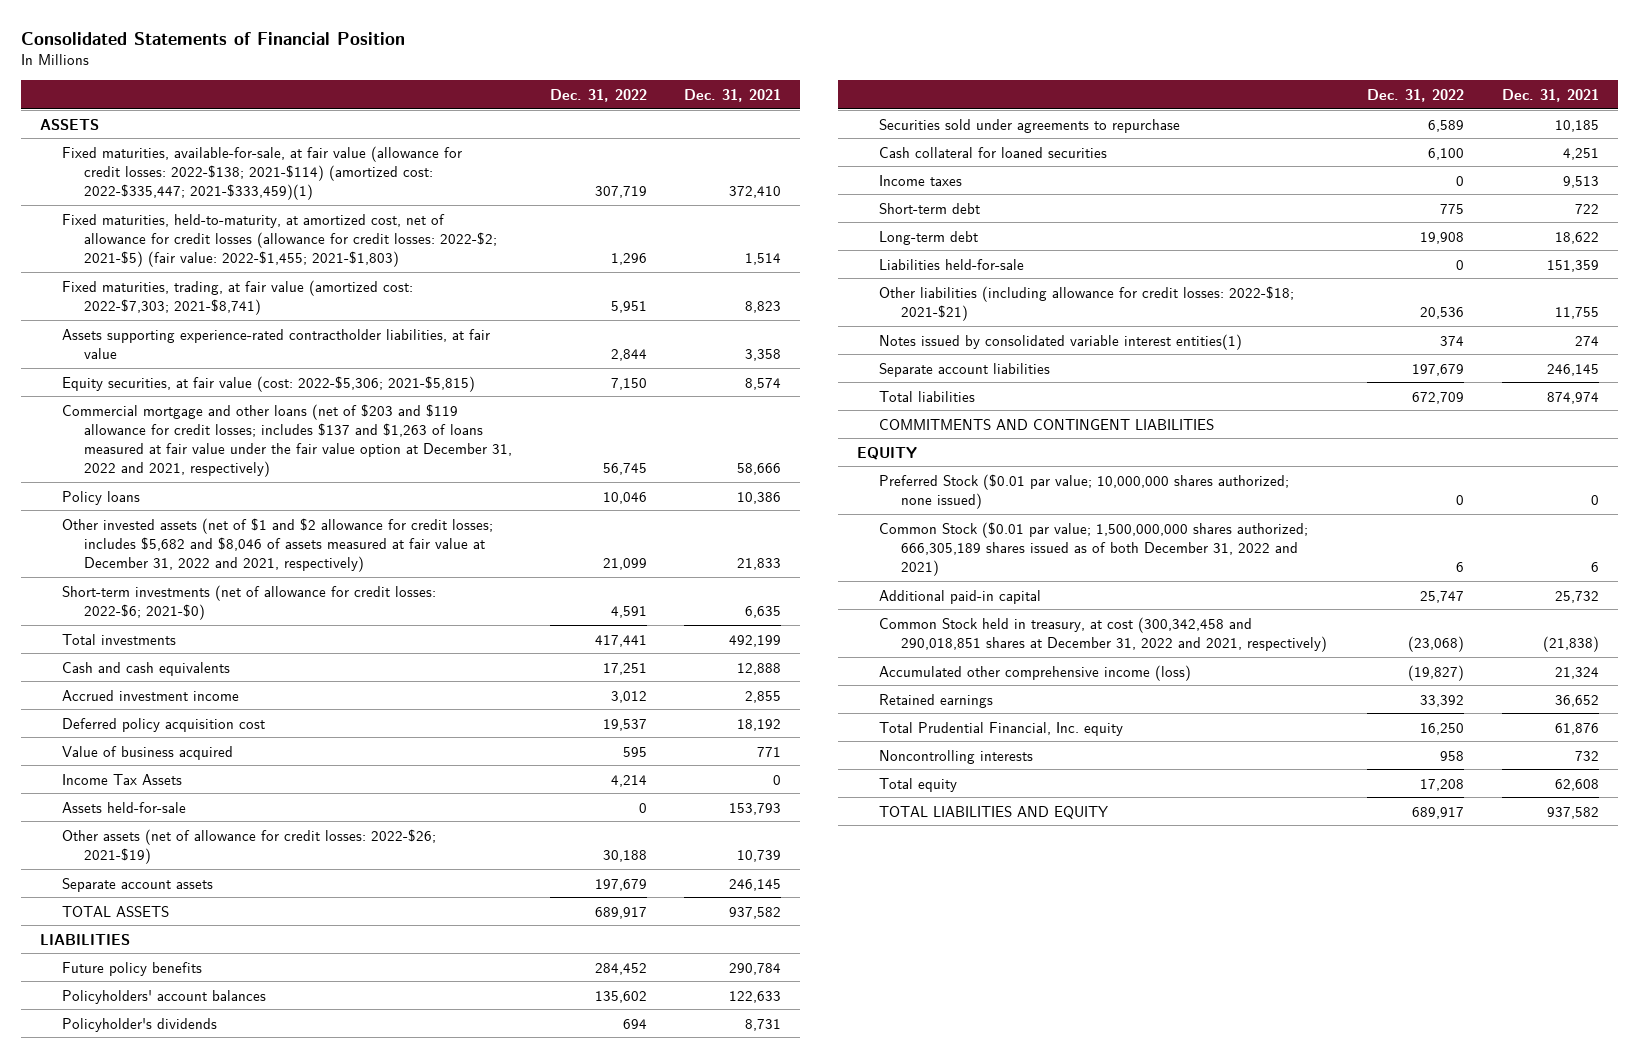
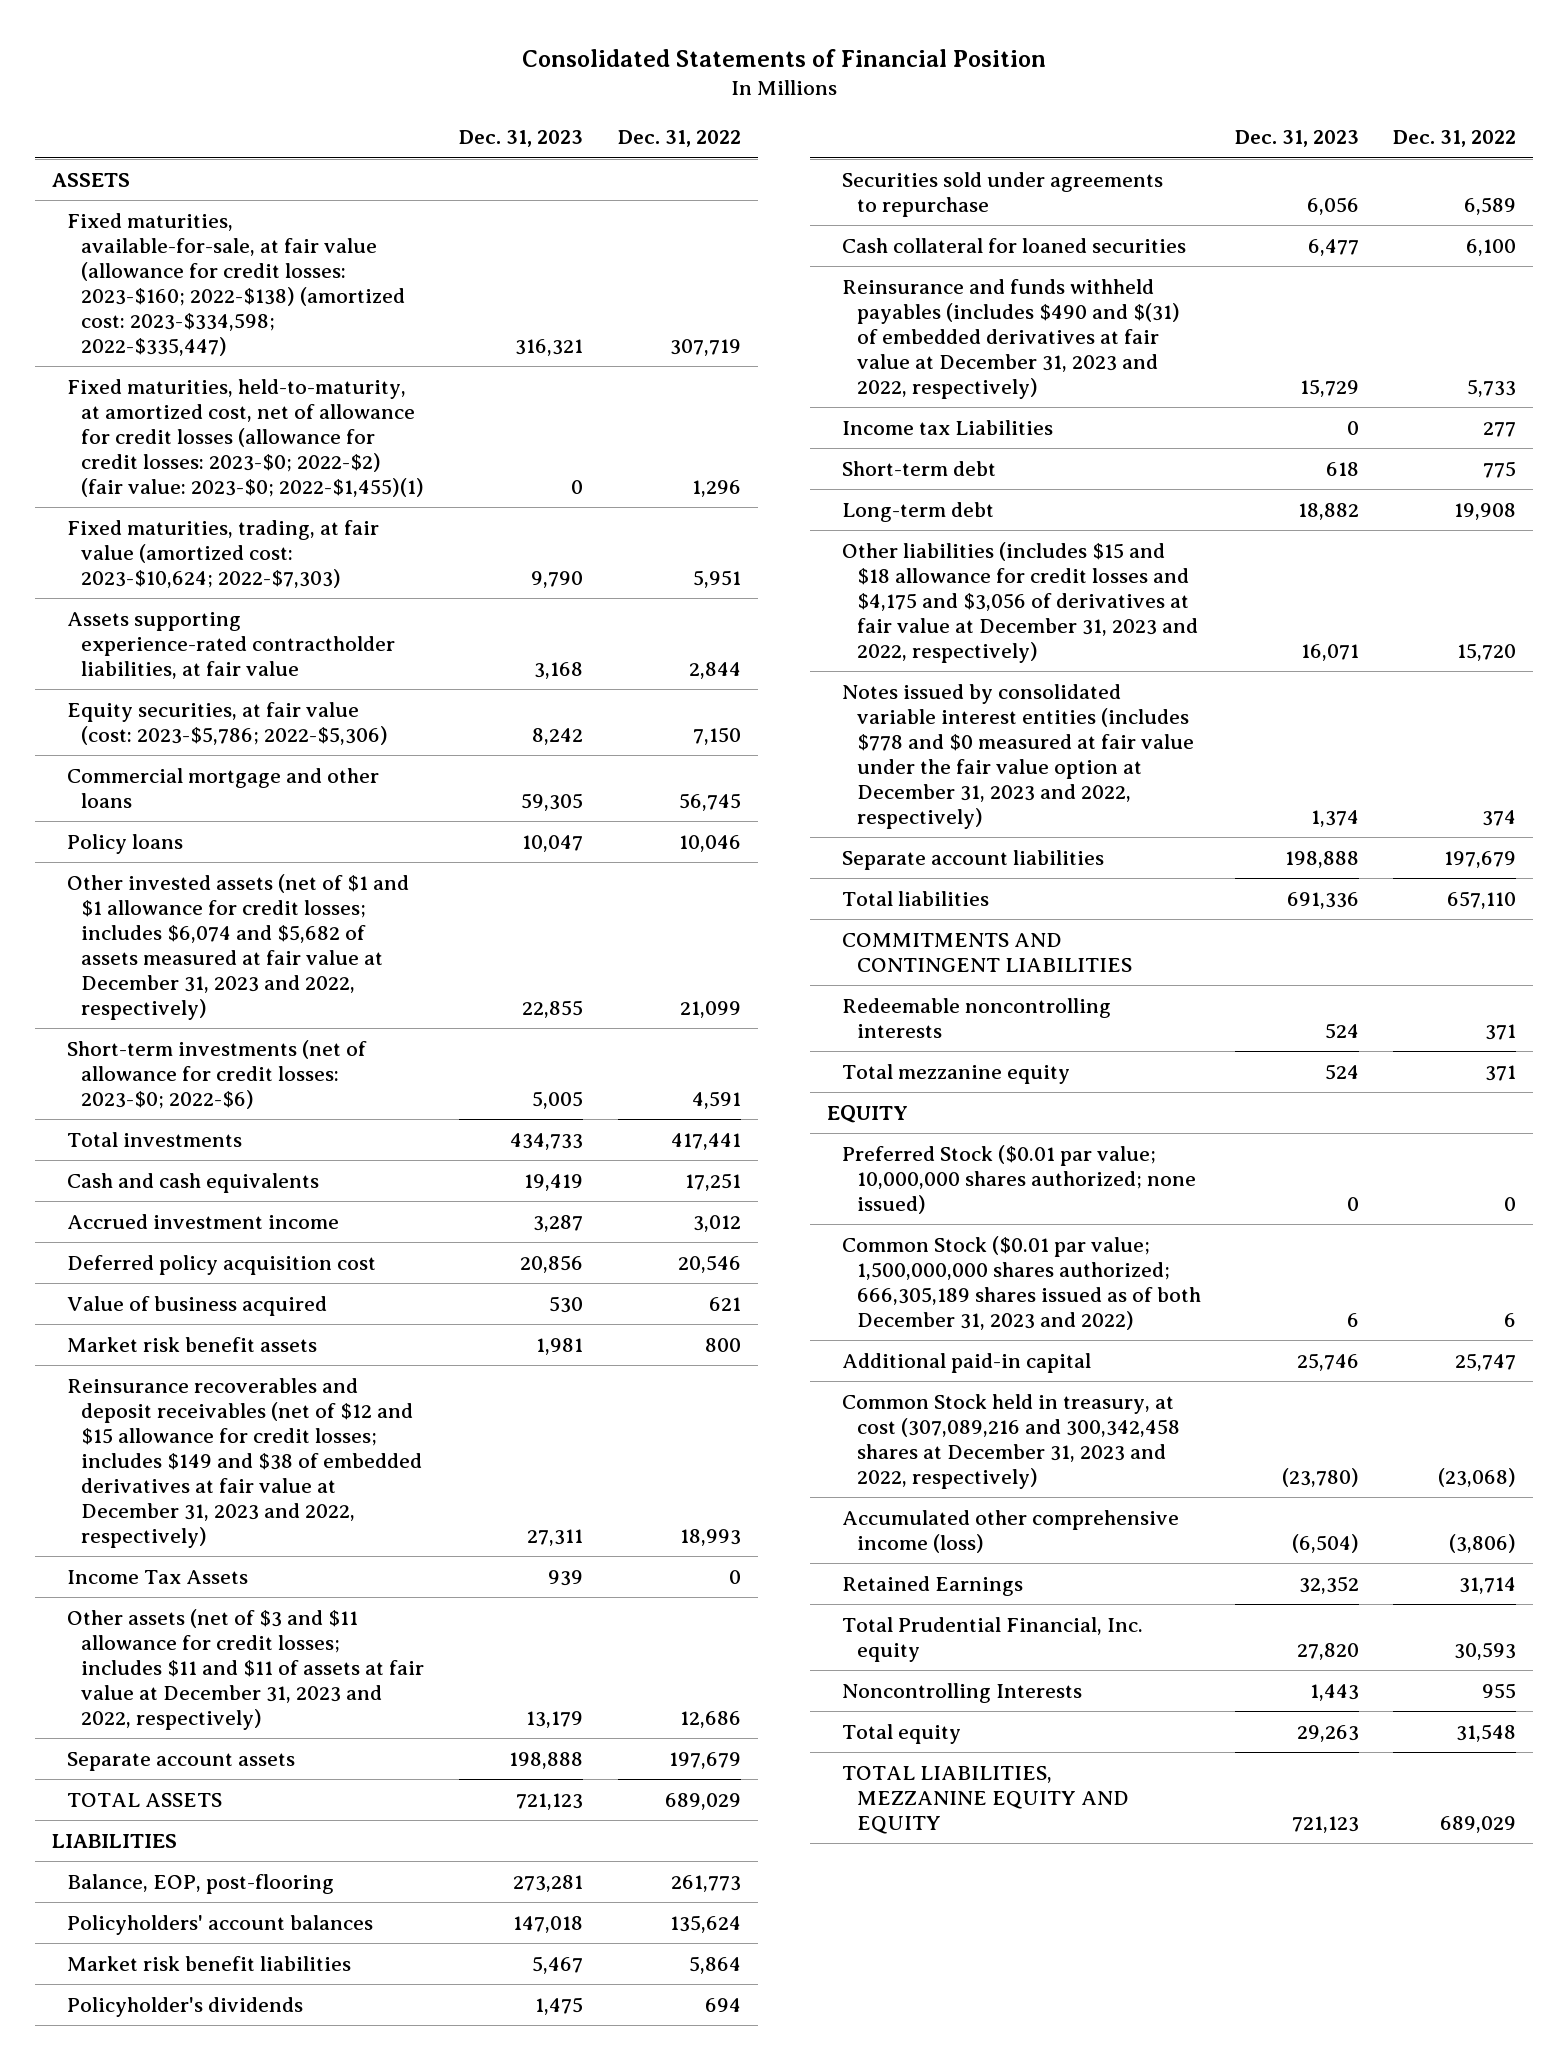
- | Dec. 31, 2022 | Dec. 31, 2021
+ | Dec. 31, 2023 | Dec. 31, 2022
- Fixed maturities, available-for-sale, at fair value (allowance for credit losses: 2022-$138; 2021-$114) (amortized cost: 2022-$335,447; 2021-$333,459)(1) | 307,719 | 372,410
- Fixed maturities, held-to-maturity, at amortized cost, net of allowance for credit losses (allowance for credit losses: 2022-$2; 2021-$5) (fair value: 2022-$1,455; 2021-$1,803) | 1,296 | 1,514
- Fixed maturities, trading, at fair value (amortized cost: 2022-$7,303; 2021-$8,741) | 5,951 | 8,823
+ Fixed maturities, available-for-sale, at fair value (allowance for credit losses: 2023-$160; 2022-$138) (amortized cost: 2023-$334,598; 2022-$335,447) | 316,321 | 307,719
+ Fixed maturities, held-to-maturity, at amortized cost, net of allowance for credit losses (allowance for credit losses: 2023-$0; 2022-$2) (fair value: 2023-$0; 2022-$1,455)(1) | 0 | 1,296
+ Fixed maturities, trading, at fair value (amortized cost: 2023-$10,624; 2022-$7,303) | 9,790 | 5,951
- Equity securities, at fair value (cost: 2022-$5,306; 2021-$5,815) | 7,150 | 8,574
- Commercial mortgage and other loans (net of $203 and $119 allowance for credit losses; includes $137 and $1,263 of loans measured at fair value under the fair value option at December 31, 2022 and 2021, respectively) | 56,745 | 58,666
+ Equity securities, at fair value (cost: 2023-$5,786; 2022-$5,306) | 8,242 | 7,150
+ Commercial mortgage and other loans | 59,305 | 56,745
- Other invested assets (net of $1 and $2 allowance for credit losses; includes $5,682 and $8,046 of assets measured at fair value at December 31, 2022 and 2021, respectively) | 21,099 | 21,833
- Short-term investments (net of allowance for credit losses: 2022-$6; 2021-$0) | 4,591 | 6,635
+ Other invested assets (net of $1 and $1 allowance for credit losses; includes $6,074 and $5,682 of assets measured at fair value at December 31, 2023 and 2022, respectively) | 22,855 | 21,099
+ Short-term investments (net of allowance for credit losses: 2023-$0; 2022-$6) | 5,005 | 4,591
- Deferred policy acquisition cost | 19,537 | 18,192
- Value of business acquired | 595 | 771
- Income Tax Assets | 4,214 | 0
- Assets held-for-sale | 0 | 153,793
- Other assets (net of allowance for credit losses: 2022-$26; 2021-$19) | 30,188 | 10,739
+ Deferred policy acquisition cost | 20,856 | 20,546
+ Value of business acquired | 530 | 621
+ Market risk benefit assets | 1,981 | 800
+ Reinsurance recoverables and deposit receivables (net of $12 and $15 allowance for credit losses; includes $149 and $38 of embedded derivatives at fair value at December 31, 2023 and 2022, respectively) | 27,311 | 18,993
+ Income Tax Assets | 939 | 0
+ Other assets (net of $3 and $11 allowance for credit losses; includes $11 and $11 of assets at fair value at December 31, 2023 and 2022, respectively) | 13,179 | 12,686
- TOTAL ASSETS | 689,917 | 937,582
+ TOTAL ASSETS | 721,123 | 689,029
- Future policy benefits | 284,452 | 290,784
- Policyholders' account balances | 135,602 | 122,633
+ Balance, EOP, post-flooring | 273,281 | 261,773
+ Policyholders' account balances | 147,018 | 135,624
+ Market risk benefit liabilities | 5,467 | 5,864
- Income taxes | 0 | 9,513
+ Reinsurance and funds withheld payables (includes $490 and $(31) of embedded derivatives at fair value at December 31, 2023 and 2022, respectively) | 15,729 | 5,733
+ Income tax Liabilities | 0 | 277
- Liabilities held-for-sale | 0 | 151,359
- Other liabilities (including allowance for credit losses: 2022-$18; 2021-$21) | 20,536 | 11,755
- Notes issued by consolidated variable interest entities(1) | 374 | 274
+ Other liabilities (includes $15 and $18 allowance for credit losses and $4,175 and $3,056 of derivatives at fair value at December 31, 2023 and 2022, respectively) | 16,071 | 15,720
+ Notes issued by consolidated variable interest entities (includes $778 and $0 measured at fair value under the fair value option at December 31, 2023 and 2022, respectively) | 1,374 | 374
- Total liabilities | 672,709 | 874,974
+ Total liabilities | 691,336 | 657,110
+ Redeemable noncontrolling interests | 524 | 371
+ Total mezzanine equity | 524 | 371
- Common Stock ($0.01 par value; 1,500,000,000 shares authorized; 666,305,189 shares issued as of both December 31, 2022 and 2021) | 6 | 6
+ Common Stock ($0.01 par value; 1,500,000,000 shares authorized; 666,305,189 shares issued as of both December 31, 2023 and 2022) | 6 | 6
- Common Stock held in treasury, at cost (300,342,458 and 290,018,851 shares at December 31, 2022 and 2021, respectively) | (23,068) | (21,838)
- Accumulated other comprehensive income (loss) | (19,827) | 21,324
- Retained earnings | 33,392 | 36,652
- Total Prudential Financial, Inc. equity | 16,250 | 61,876
- Noncontrolling interests | 958 | 732
- Total equity | 17,208 | 62,608
- TOTAL LIABILITIES AND EQUITY | 689,917 | 937,582
+ Common Stock held in treasury, at cost (307,089,216 and 300,342,458 shares at December 31, 2023 and 2022, respectively) | (23,780) | (23,068)
+ Accumulated other comprehensive income (loss) | (6,504) | (3,806)
+ Retained Earnings | 32,352 | 31,714
+ Total Prudential Financial, Inc. equity | 27,820 | 30,593
+ Noncontrolling Interests | 1,443 | 955
+ Total equity | 29,263 | 31,548
+ TOTAL LIABILITIES, MEZZANINE EQUITY AND EQUITY | 721,123 | 689,029

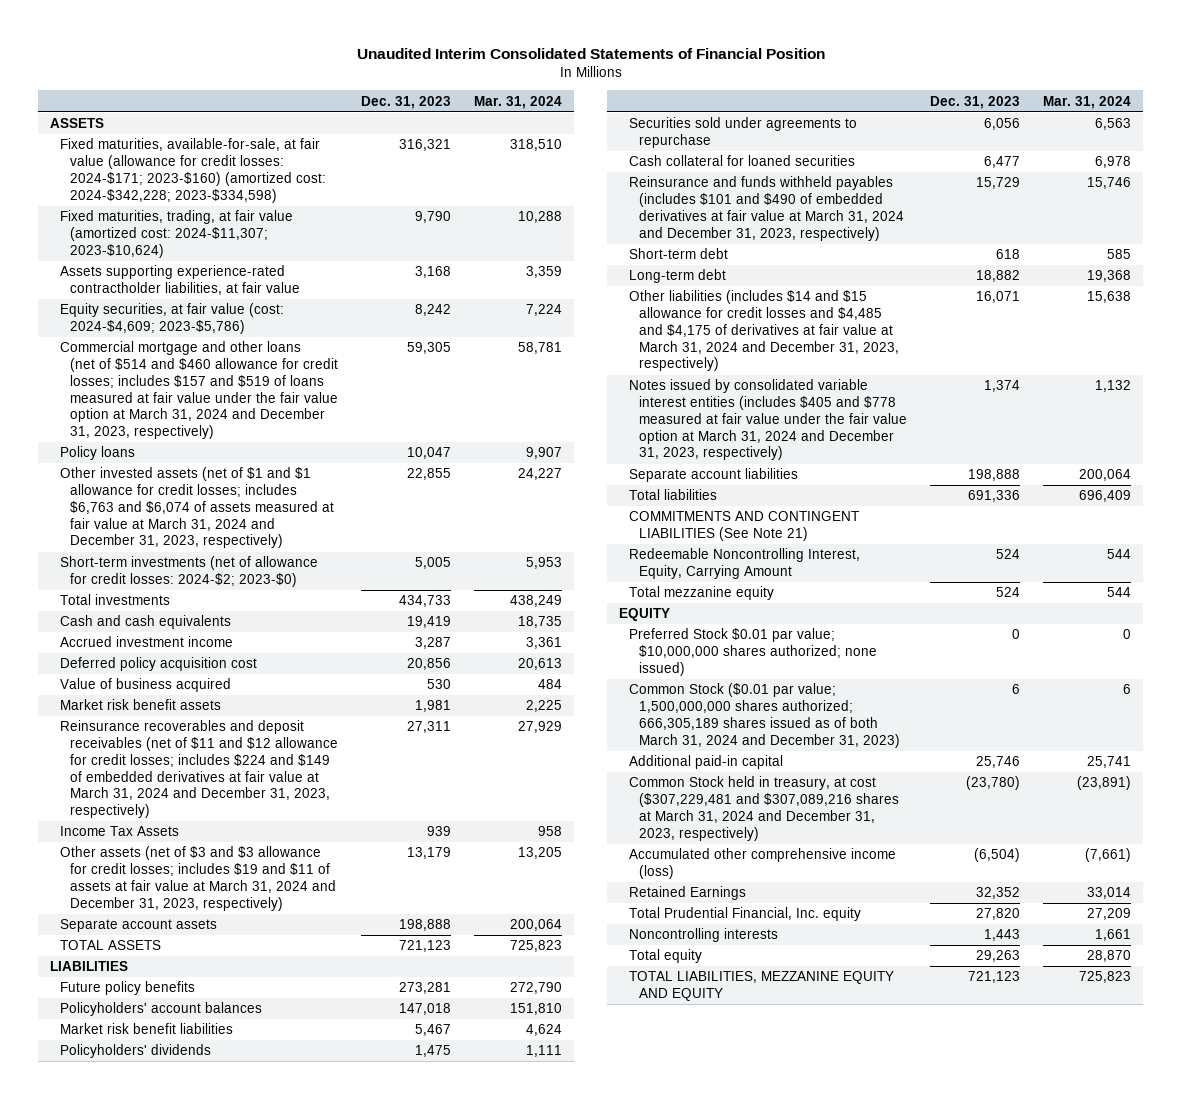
- Consolidated Statements of Financial Position
+ Unaudited Interim Consolidated Statements of Financial Position
- | Dec. 31, 2023 | Dec. 31, 2022
+ | Dec. 31, 2023 | Mar. 31, 2024
- Fixed maturities, available-for-sale, at fair value (allowance for credit losses: 2023-$160; 2022-$138) (amortized cost: 2023-$334,598; 2022-$335,447) | 316,321 | 307,719
- Fixed maturities, held-to-maturity, at amortized cost, net of allowance for credit losses (allowance for credit losses: 2023-$0; 2022-$2) (fair value: 2023-$0; 2022-$1,455)(1) | 0 | 1,296
- Fixed maturities, trading, at fair value (amortized cost: 2023-$10,624; 2022-$7,303) | 9,790 | 5,951
+ Fixed maturities, available-for-sale, at fair value (allowance for credit losses: 2024-$171; 2023-$160) (amortized cost: 2024-$342,228; 2023-$334,598) | 316,321 | 318,510
+ Fixed maturities, trading, at fair value (amortized cost: 2024-$11,307; 2023-$10,624) | 9,790 | 10,288
- Equity securities, at fair value (cost: 2023-$5,786; 2022-$5,306) | 8,242 | 7,150
- Commercial mortgage and other loans | 59,305 | 56,745
+ Equity securities, at fair value (cost: 2024-$4,609; 2023-$5,786) | 8,242 | 7,224
+ Commercial mortgage and other loans (net of $514 and $460 allowance for credit losses; includes $157 and $519 of loans measured at fair value under the fair value option at March 31, 2024 and December 31, 2023, respectively) | 59,305 | 58,781
- Other invested assets (net of $1 and $1 allowance for credit losses; includes $6,074 and $5,682 of assets measured at fair value at December 31, 2023 and 2022, respectively) | 22,855 | 21,099
- Short-term investments (net of allowance for credit losses: 2023-$0; 2022-$6) | 5,005 | 4,591
+ Other invested assets (net of $1 and $1 allowance for credit losses; includes $6,763 and $6,074 of assets measured at fair value at March 31, 2024 and December 31, 2023, respectively) | 22,855 | 24,227
+ Short-term investments (net of allowance for credit losses: 2024-$2; 2023-$0) | 5,005 | 5,953
- Reinsurance recoverables and deposit receivables (net of $12 and $15 allowance for credit losses; includes $149 and $38 of embedded derivatives at fair value at December 31, 2023 and 2022, respectively) | 27,311 | 18,993
+ Reinsurance recoverables and deposit receivables (net of $11 and $12 allowance for credit losses; includes $224 and $149 of embedded derivatives at fair value at March 31, 2024 and December 31, 2023, respectively) | 27,311 | 27,929
- Other assets (net of $3 and $11 allowance for credit losses; includes $11 and $11 of assets at fair value at December 31, 2023 and 2022, respectively) | 13,179 | 12,686
+ Other assets (net of $3 and $3 allowance for credit losses; includes $19 and $11 of assets at fair value at March 31, 2024 and December 31, 2023, respectively) | 13,179 | 13,205
- Balance, EOP, post-flooring | 273,281 | 261,773
+ Future policy benefits | 273,281 | 272,790
- Policyholder's dividends | 1,475 | 694
+ Policyholders' dividends | 1,475 | 1,111
- Reinsurance and funds withheld payables (includes $490 and $(31) of embedded derivatives at fair value at December 31, 2023 and 2022, respectively) | 15,729 | 5,733
- Income tax Liabilities | 0 | 277
+ Reinsurance and funds withheld payables (includes $101 and $490 of embedded derivatives at fair value at March 31, 2024 and December 31, 2023, respectively) | 15,729 | 15,746
- Other liabilities (includes $15 and $18 allowance for credit losses and $4,175 and $3,056 of derivatives at fair value at December 31, 2023 and 2022, respectively) | 16,071 | 15,720
- Notes issued by consolidated variable interest entities (includes $778 and $0 measured at fair value under the fair value option at December 31, 2023 and 2022, respectively) | 1,374 | 374
+ Other liabilities (includes $14 and $15 allowance for credit losses and $4,485 and $4,175 of derivatives at fair value at March 31, 2024 and December 31, 2023, respectively) | 16,071 | 15,638
+ Notes issued by consolidated variable interest entities (includes $405 and $778 measured at fair value under the fair value option at March 31, 2024 and December 31, 2023, respectively) | 1,374 | 1,132
- COMMITMENTS AND CONTINGENT LIABILITIES
- Redeemable noncontrolling interests | 524 | 371
+ COMMITMENTS AND CONTINGENT LIABILITIES (See Note 21)
+ Redeemable Noncontrolling Interest, Equity, Carrying Amount | 524 | 544
- Preferred Stock ($0.01 par value; 10,000,000 shares authorized; none issued) | 0 | 0
- Common Stock ($0.01 par value; 1,500,000,000 shares authorized; 666,305,189 shares issued as of both December 31, 2023 and 2022) | 6 | 6
+ Preferred Stock $0.01 par value; $10,000,000 shares authorized; none issued) | 0 | 0
+ Common Stock ($0.01 par value; 1,500,000,000 shares authorized; 666,305,189 shares issued as of both March 31, 2024 and December 31, 2023) | 6 | 6
- Common Stock held in treasury, at cost (307,089,216 and 300,342,458 shares at December 31, 2023 and 2022, respectively) | (23,780) | (23,068)
+ Common Stock held in treasury, at cost ($307,229,481 and $307,089,216 shares at March 31, 2024 and December 31, 2023, respectively) | (23,780) | (23,891)
- Noncontrolling Interests | 1,443 | 955
+ Noncontrolling interests | 1,443 | 1,661

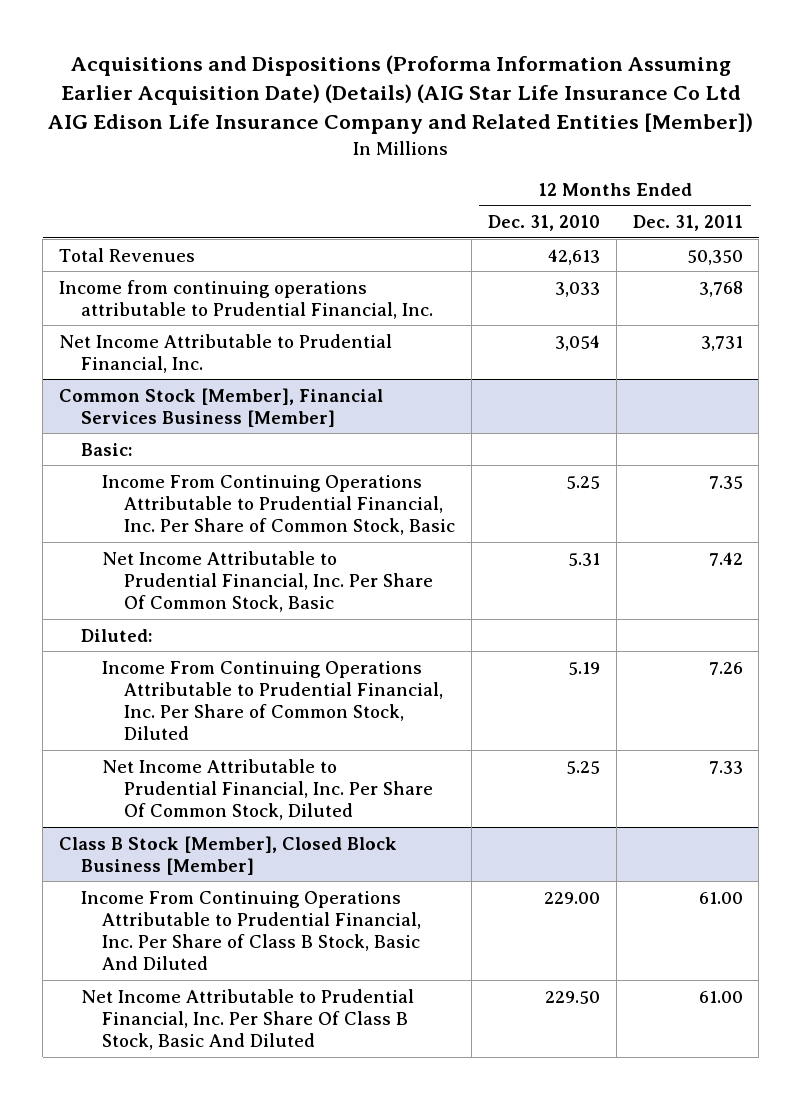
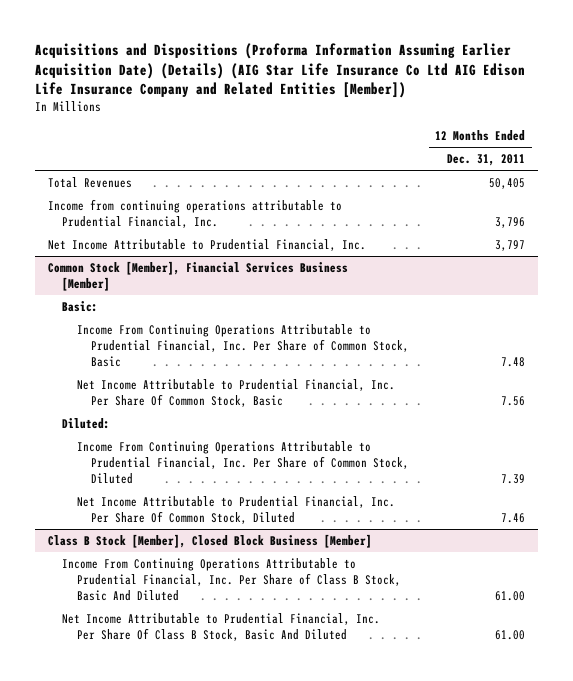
- | 12 Months Ended Dec. 31, 2010 | 12 Months Ended Dec. 31, 2011
+ | 12 Months Ended Dec. 31, 2011
- Total Revenues | 42,613 | 50,350
- Income from continuing operations attributable to Prudential Financial, Inc. | 3,033 | 3,768
- Net Income Attributable to Prudential Financial, Inc. | 3,054 | 3,731
+ Total Revenues | 50,405
+ Income from continuing operations attributable to Prudential Financial, Inc. | 3,796
+ Net Income Attributable to Prudential Financial, Inc. | 3,797
@ Common Stock [Member], Financial Services Business [Member]
- Income From Continuing Operations Attributable to Prudential Financial, Inc. Per Share of Common Stock, Basic | 5.25 | 7.35
- Net Income Attributable to Prudential Financial, Inc. Per Share Of Common Stock, Basic | 5.31 | 7.42
+ Income From Continuing Operations Attributable to Prudential Financial, Inc. Per Share of Common Stock, Basic | 7.48
+ Net Income Attributable to Prudential Financial, Inc. Per Share Of Common Stock, Basic | 7.56
- Income From Continuing Operations Attributable to Prudential Financial, Inc. Per Share of Common Stock, Diluted | 5.19 | 7.26
- Net Income Attributable to Prudential Financial, Inc. Per Share Of Common Stock, Diluted | 5.25 | 7.33
+ Income From Continuing Operations Attributable to Prudential Financial, Inc. Per Share of Common Stock, Diluted | 7.39
+ Net Income Attributable to Prudential Financial, Inc. Per Share Of Common Stock, Diluted | 7.46

